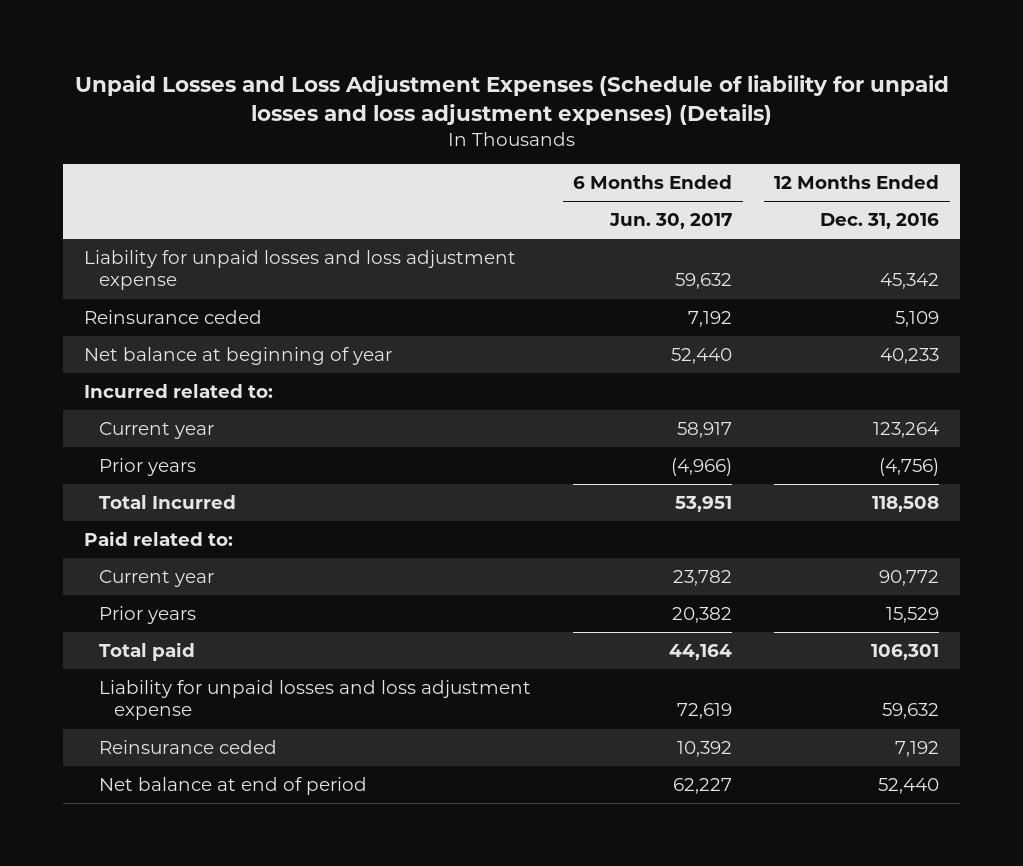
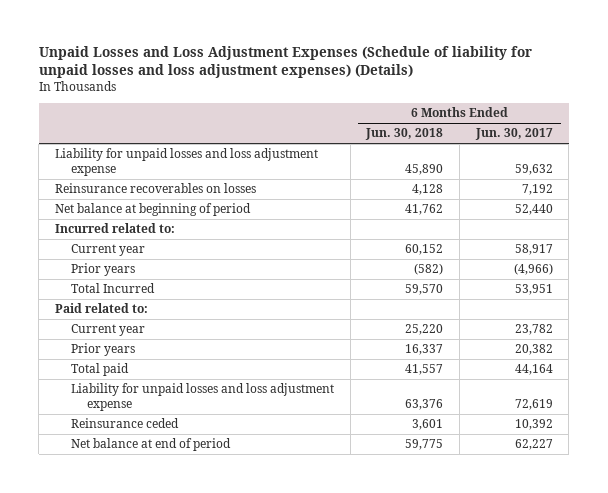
- | 6 Months Ended Jun. 30, 2017 | 12 Months Ended Dec. 31, 2016
+ | 6 Months Ended Jun. 30, 2018 | 6 Months Ended Jun. 30, 2017
- Reinsurance ceded | 7,192 | 5,109
- Net balance at beginning of year | 52,440 | 40,233
+ Reinsurance recoverables on losses | 4,128 | 7,192
+ Net balance at beginning of period | 41,762 | 52,440

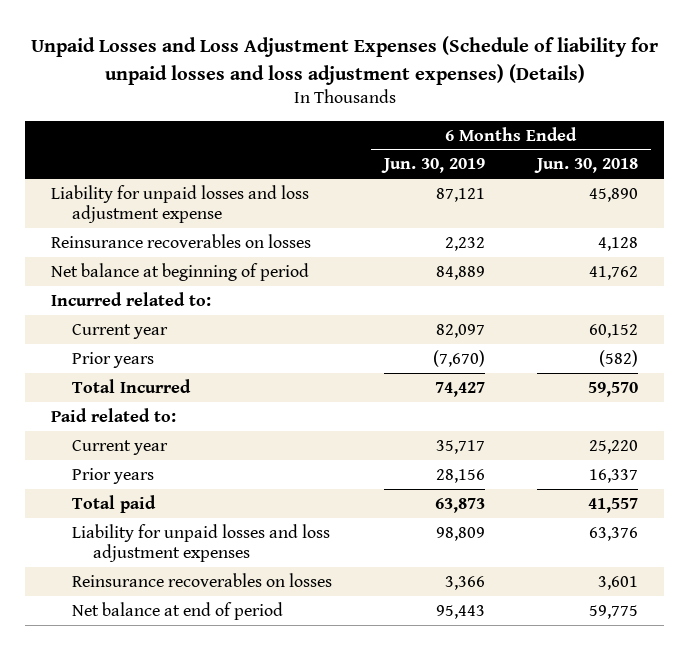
- | 6 Months Ended Jun. 30, 2018 | 6 Months Ended Jun. 30, 2017
+ | 6 Months Ended Jun. 30, 2019 | 6 Months Ended Jun. 30, 2018
- Liability for unpaid losses and loss adjustment expense | 63,376 | 72,619
- Reinsurance ceded | 3,601 | 10,392
+ Liability for unpaid losses and loss adjustment expenses | 98,809 | 63,376
+ Reinsurance recoverables on losses | 3,366 | 3,601

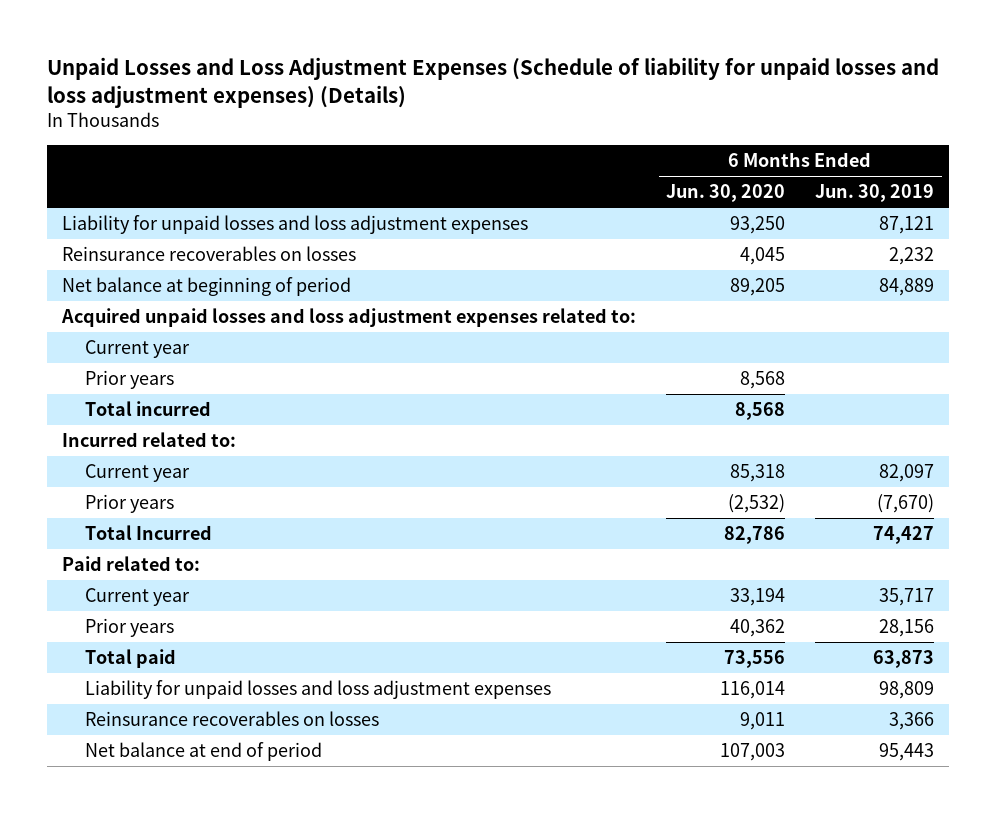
- | 6 Months Ended Jun. 30, 2019 | 6 Months Ended Jun. 30, 2018
+ | 6 Months Ended Jun. 30, 2020 | 6 Months Ended Jun. 30, 2019
- Liability for unpaid losses and loss adjustment expense | 87,121 | 45,890
+ Liability for unpaid losses and loss adjustment expenses | 93,250 | 87,121
+ Acquired unpaid losses and loss adjustment expenses related to:
+ Current year
+ Prior years | 8,568 |
+ Total incurred | 8,568 |

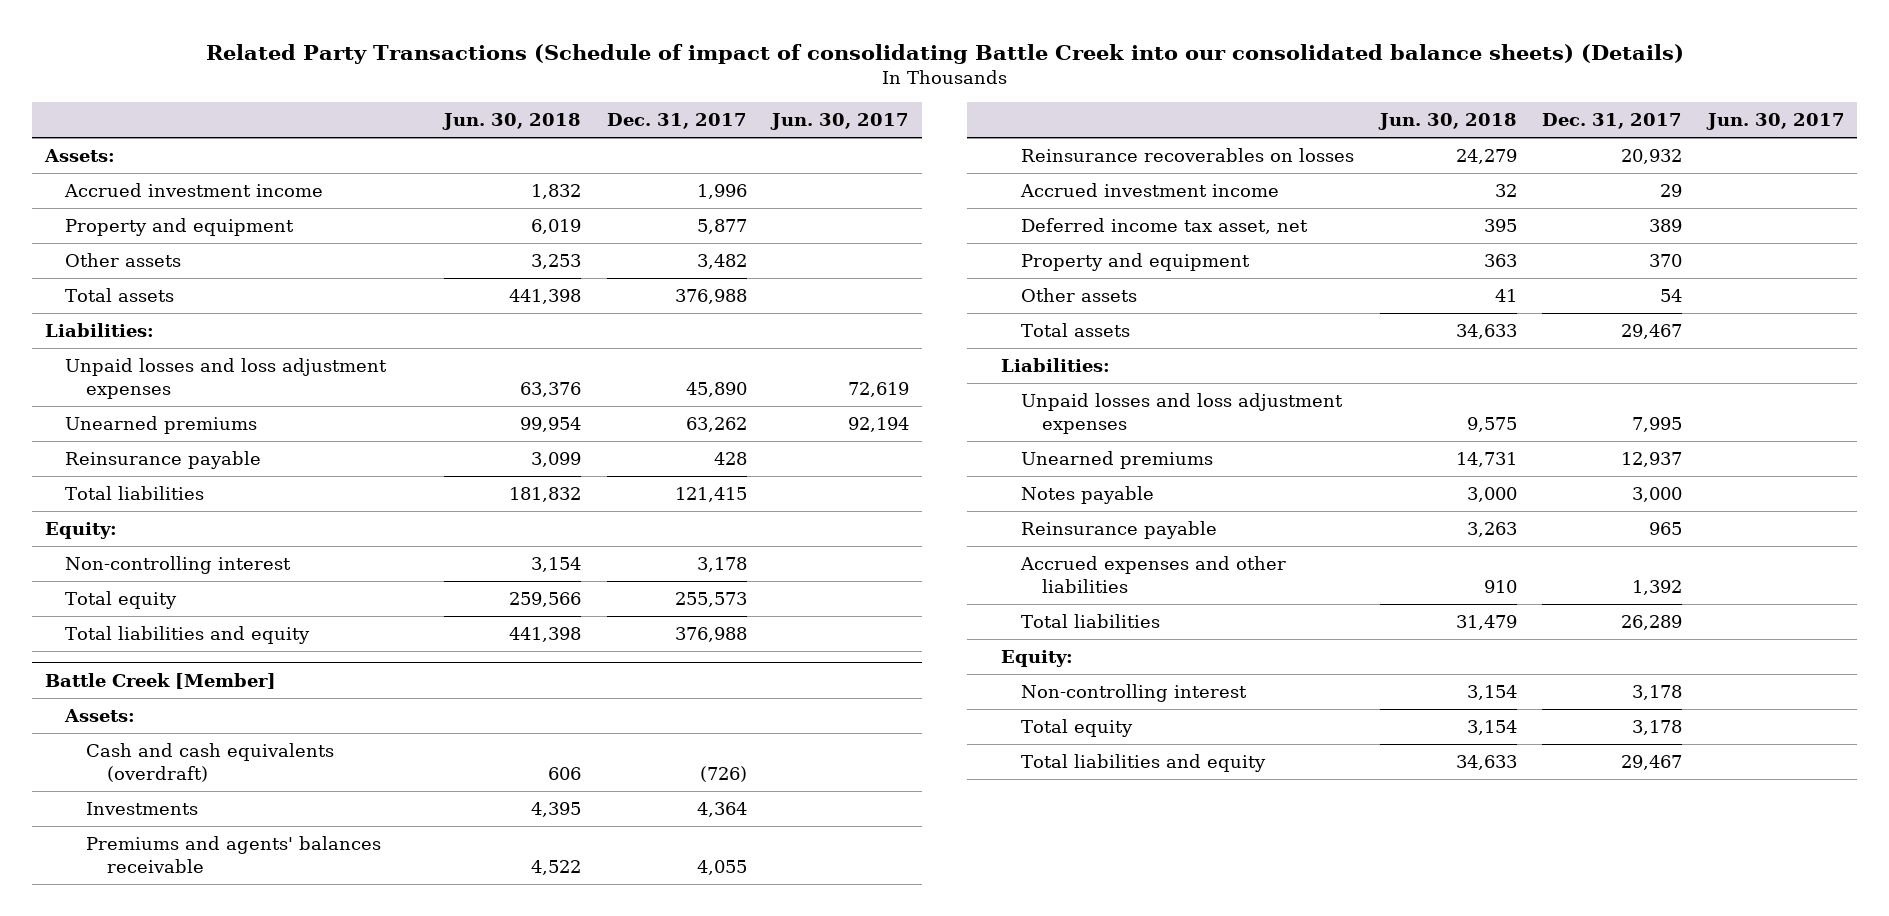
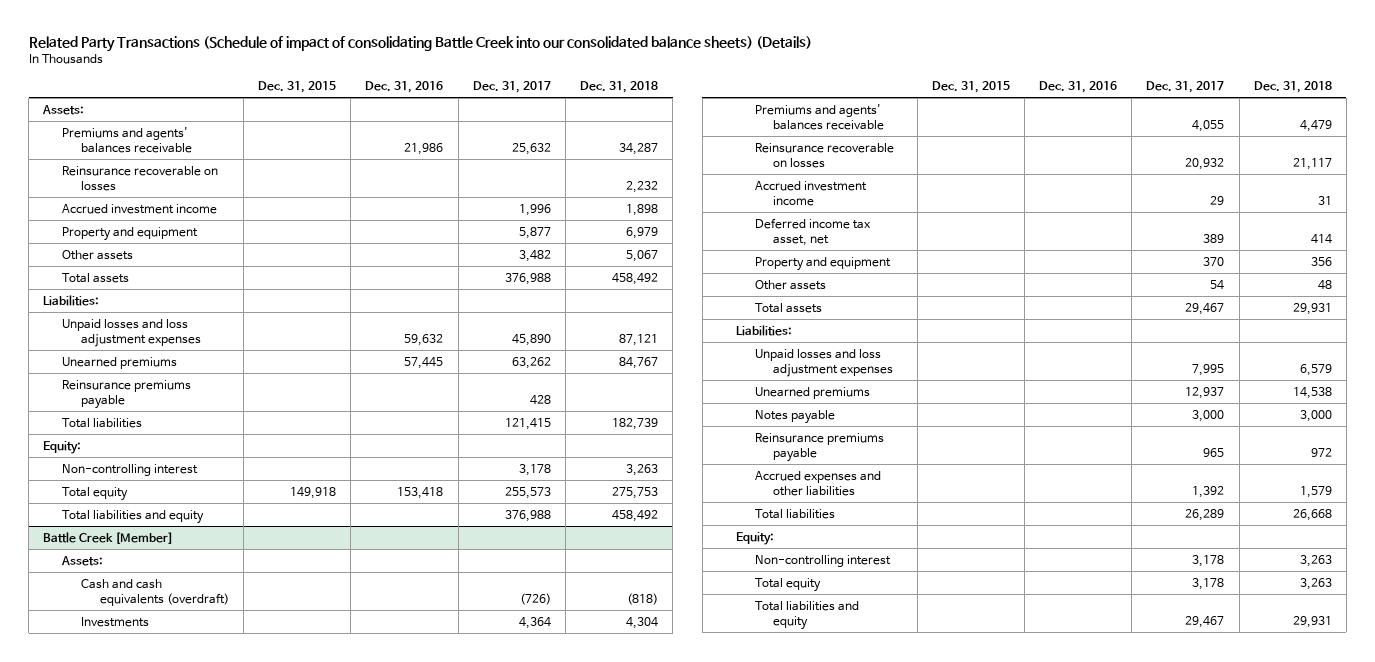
- | Jun. 30, 2018 | Dec. 31, 2017 | Jun. 30, 2017
+ | Dec. 31, 2015 | Dec. 31, 2016 | Dec. 31, 2017 | Dec. 31, 2018
+ Premiums and agents' balances receivable | | 21,986 | 25,632 | 34,287
+ Reinsurance recoverable on losses | | | | 2,232
- Reinsurance payable | 3,099 | 428 |
+ Reinsurance premiums payable | | | 428 |
@ Battle Creek [Member]
- Reinsurance recoverables on losses | 24,279 | 20,932 |
+ Reinsurance recoverable on losses | | | 20,932 | 21,117
- Reinsurance payable | 3,263 | 965 |
+ Reinsurance premiums payable | | | 965 | 972

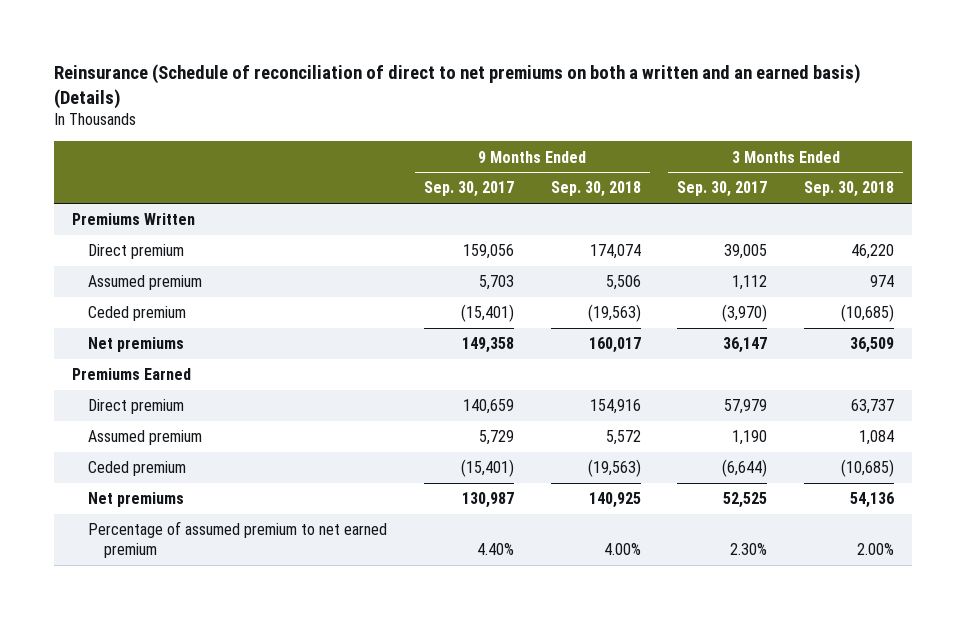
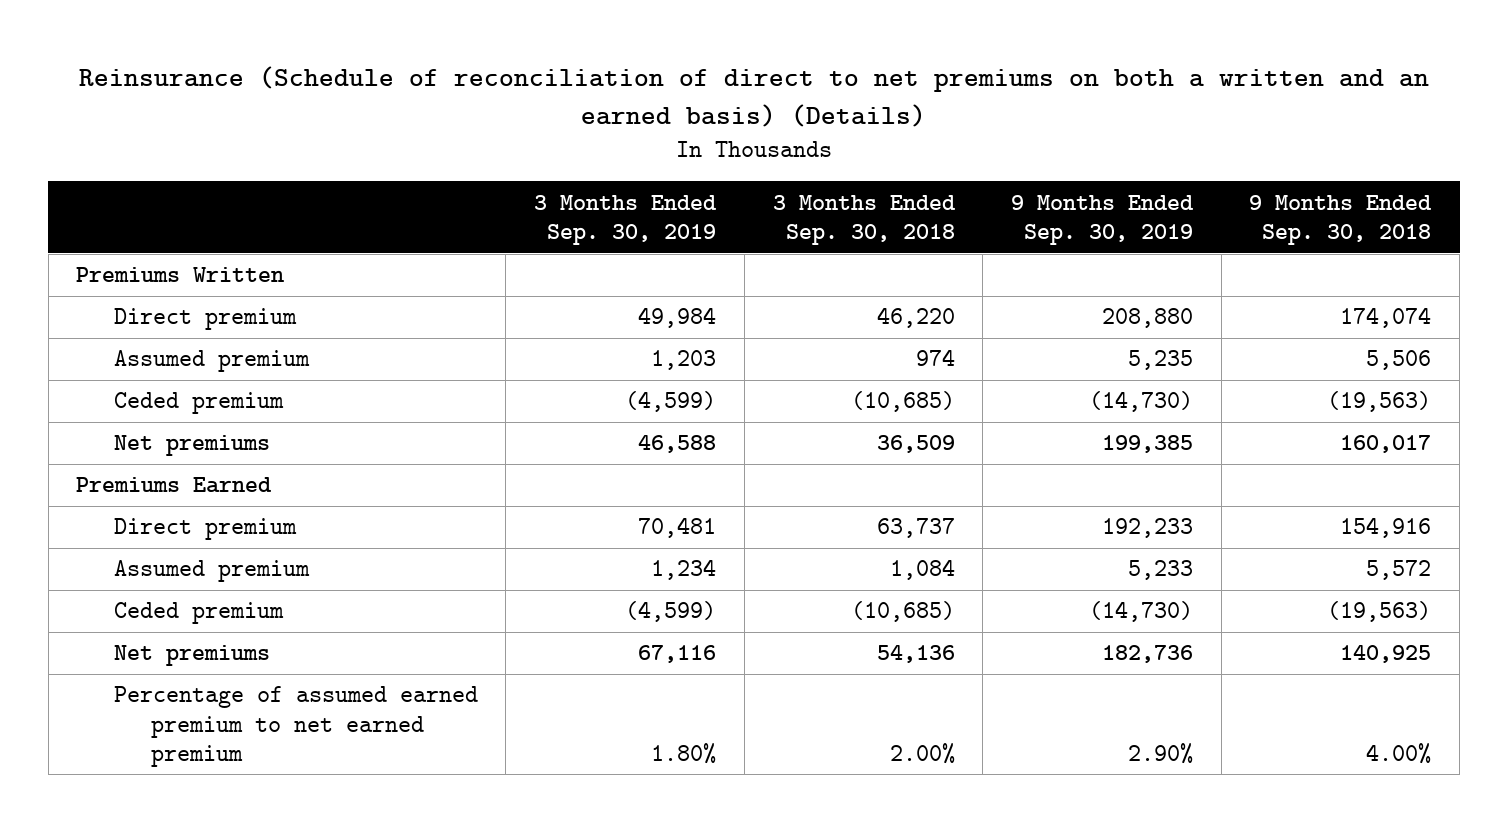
- | 9 Months Ended Sep. 30, 2017 | 9 Months Ended Sep. 30, 2018 | 3 Months Ended Sep. 30, 2017 | 3 Months Ended Sep. 30, 2018
+ | 3 Months Ended Sep. 30, 2019 | 3 Months Ended Sep. 30, 2018 | 9 Months Ended Sep. 30, 2019 | 9 Months Ended Sep. 30, 2018
- Percentage of assumed premium to net earned premium | 4.40% | 4.00% | 2.30% | 2.00%
+ Percentage of assumed earned premium to net earned premium | 1.80% | 2.00% | 2.90% | 4.00%

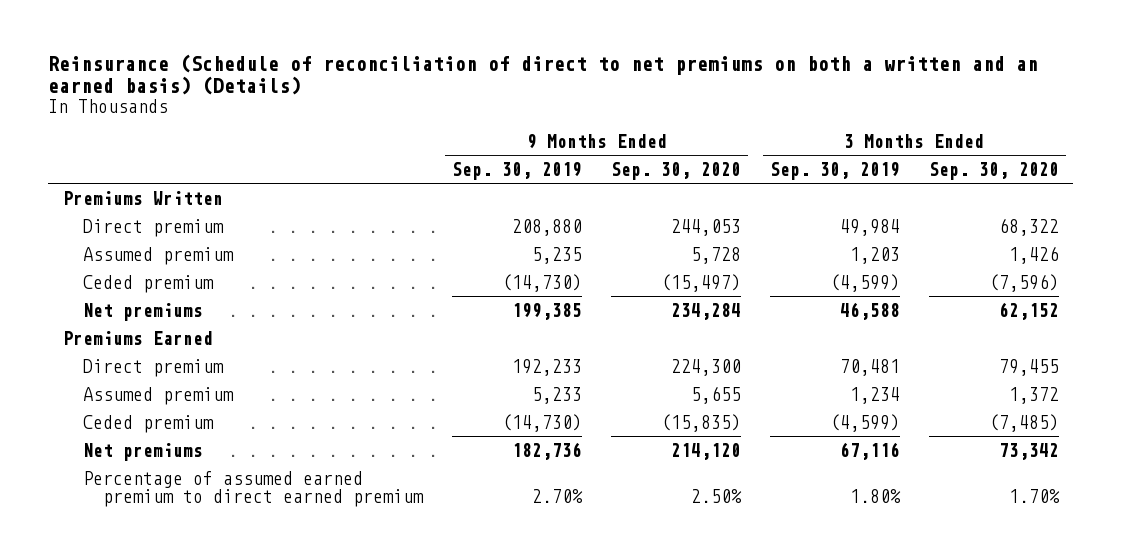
- | 3 Months Ended Sep. 30, 2019 | 3 Months Ended Sep. 30, 2018 | 9 Months Ended Sep. 30, 2019 | 9 Months Ended Sep. 30, 2018
+ | 9 Months Ended Sep. 30, 2019 | 9 Months Ended Sep. 30, 2020 | 3 Months Ended Sep. 30, 2019 | 3 Months Ended Sep. 30, 2020
- Percentage of assumed earned premium to net earned premium | 1.80% | 2.00% | 2.90% | 4.00%
+ Percentage of assumed earned premium to direct earned premium | 2.70% | 2.50% | 1.80% | 1.70%

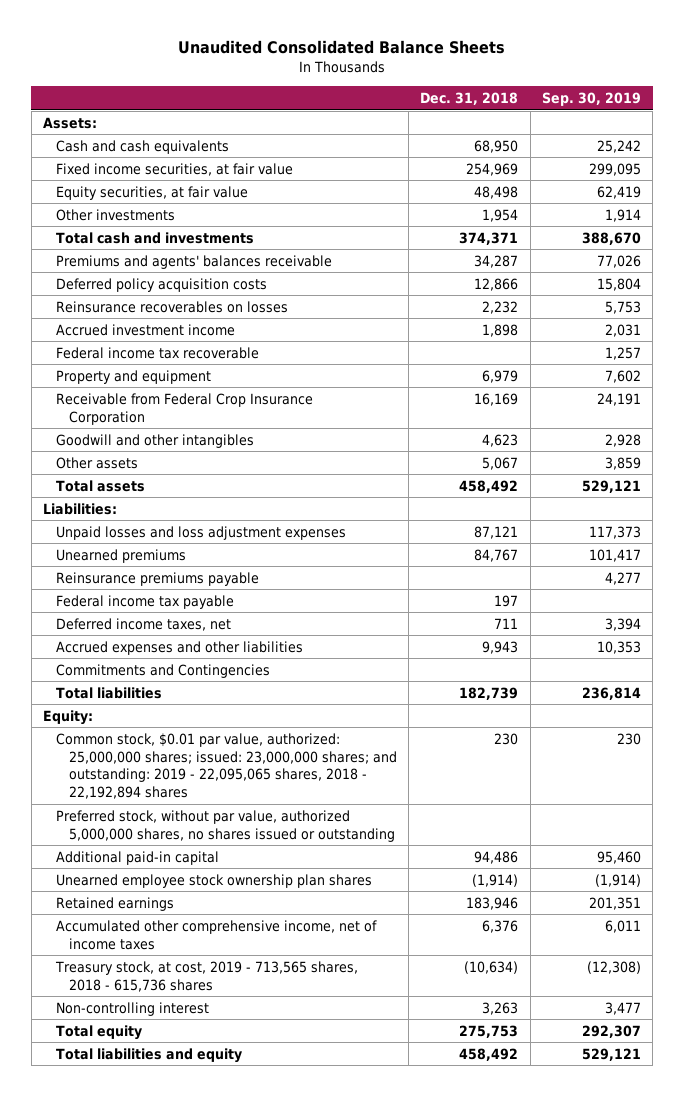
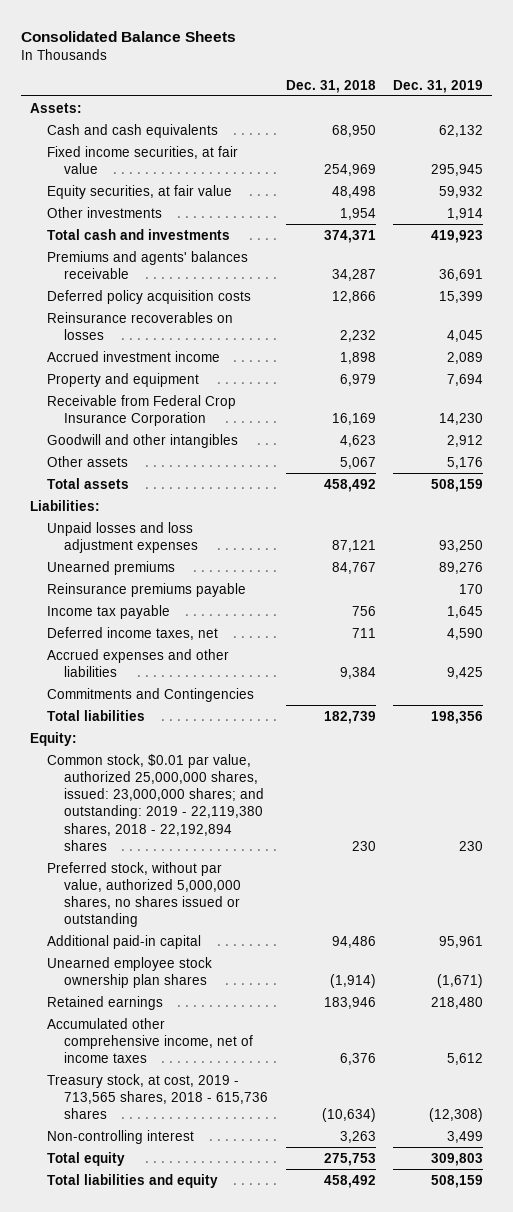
- Unaudited Consolidated Balance Sheets
+ Consolidated Balance Sheets
- | Dec. 31, 2018 | Sep. 30, 2019
+ | Dec. 31, 2018 | Dec. 31, 2019
- Federal income tax recoverable | | 1,257
- Federal income tax payable | 197 |
+ Income tax payable | 756 | 1,645
- Accrued expenses and other liabilities | 9,943 | 10,353
+ Accrued expenses and other liabilities | 9,384 | 9,425
- Common stock, $0.01 par value, authorized: 25,000,000 shares; issued: 23,000,000 shares; and outstanding: 2019 - 22,095,065 shares, 2018 - 22,192,894 shares | 230 | 230
+ Common stock, $0.01 par value, authorized 25,000,000 shares, issued: 23,000,000 shares; and outstanding: 2019 - 22,119,380 shares, 2018 - 22,192,894 shares | 230 | 230

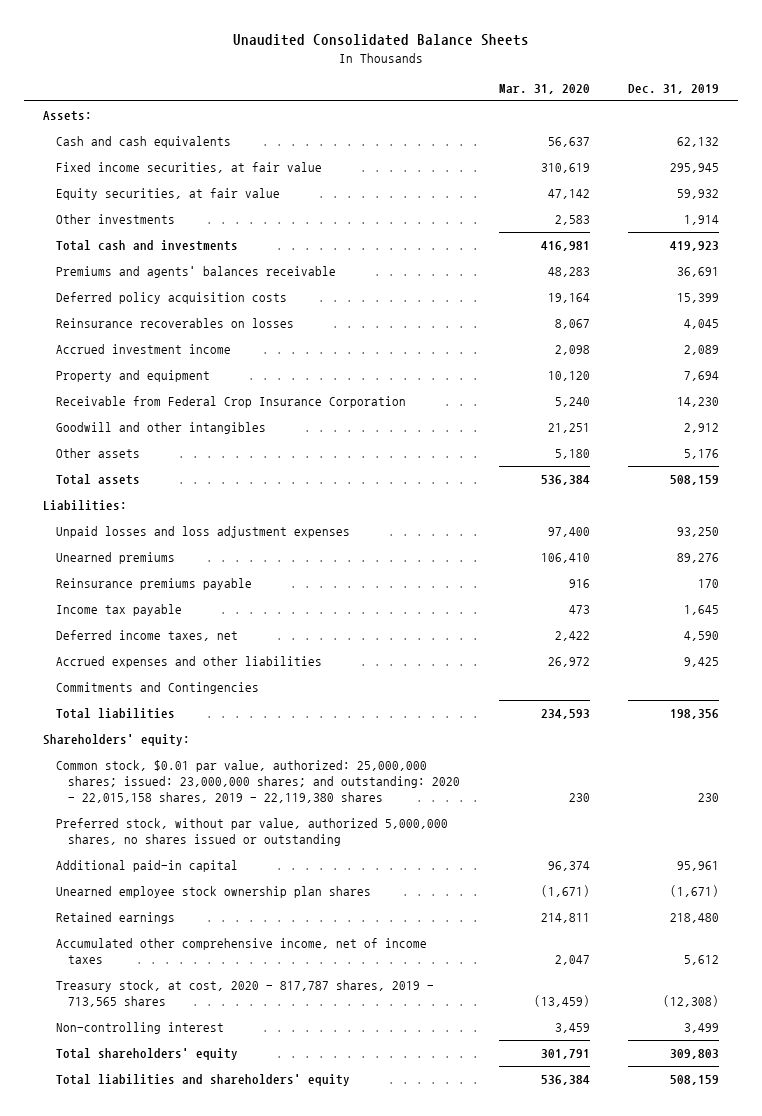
- Consolidated Balance Sheets
+ Unaudited Consolidated Balance Sheets
- | Dec. 31, 2018 | Dec. 31, 2019
+ | Mar. 31, 2020 | Dec. 31, 2019
- Equity:
- Common stock, $0.01 par value, authorized 25,000,000 shares, issued: 23,000,000 shares; and outstanding: 2019 - 22,119,380 shares, 2018 - 22,192,894 shares | 230 | 230
+ Shareholders' equity:
+ Common stock, $0.01 par value, authorized: 25,000,000 shares; issued: 23,000,000 shares; and outstanding: 2020 - 22,015,158 shares, 2019 - 22,119,380 shares | 230 | 230
- Treasury stock, at cost, 2019 - 713,565 shares, 2018 - 615,736 shares | (10,634) | (12,308)
+ Treasury stock, at cost, 2020 - 817,787 shares, 2019 - 713,565 shares | (13,459) | (12,308)
- Total equity | 275,753 | 309,803
- Total liabilities and equity | 458,492 | 508,159
+ Total shareholders' equity | 301,791 | 309,803
+ Total liabilities and shareholders' equity | 536,384 | 508,159

